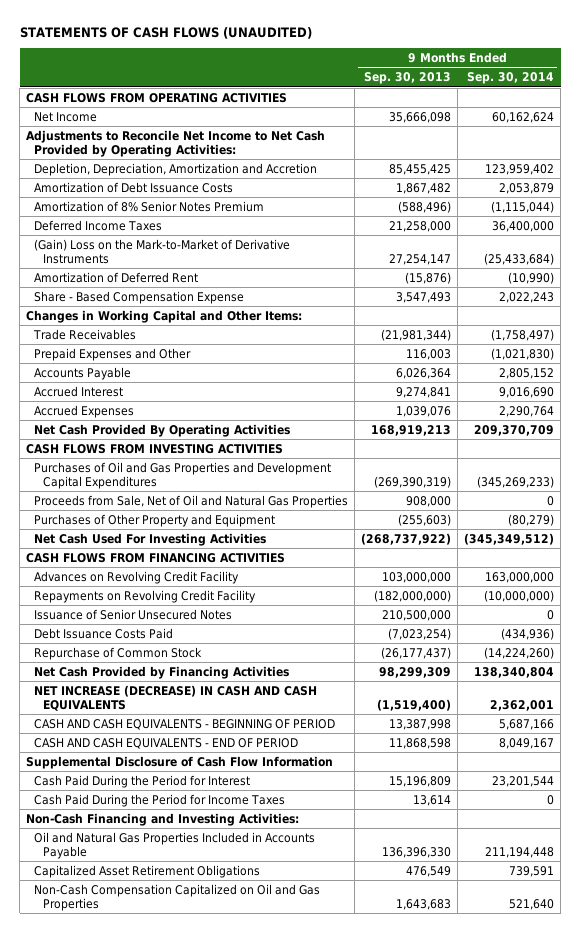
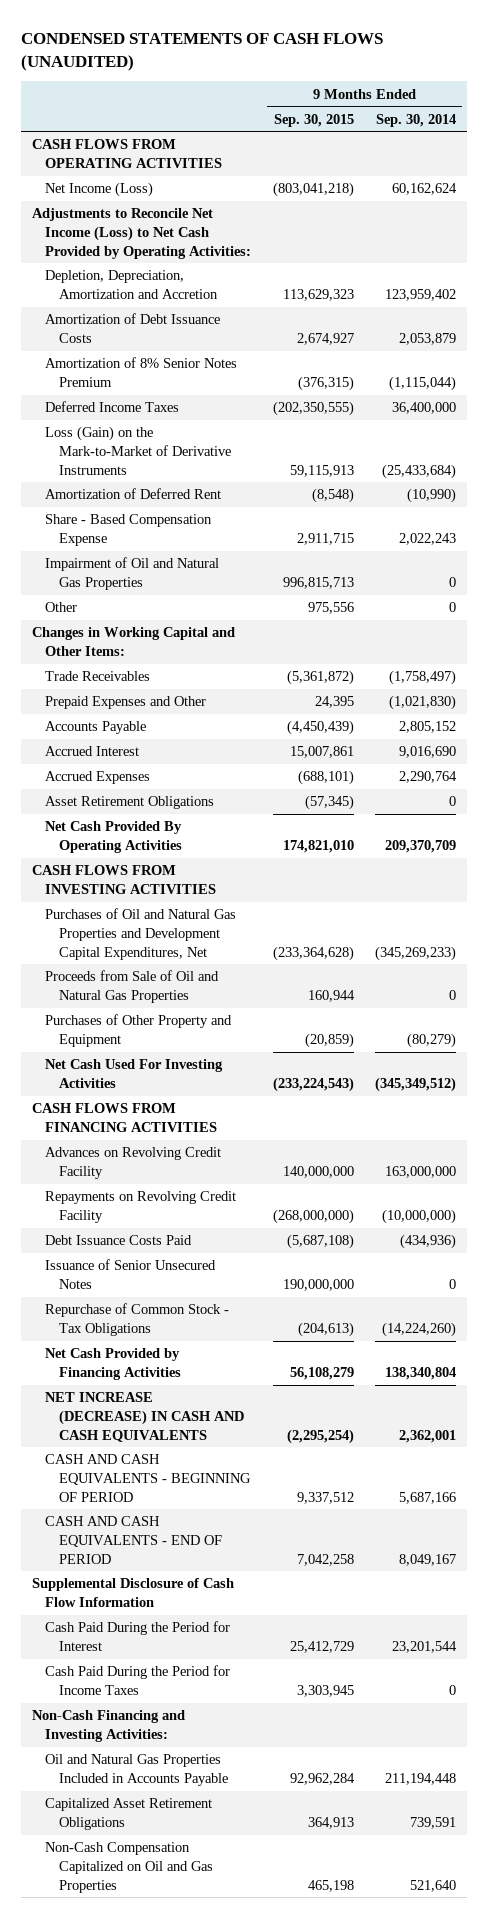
- STATEMENTS OF CASH FLOWS (UNAUDITED)
+ CONDENSED STATEMENTS OF CASH FLOWS (UNAUDITED)
- | 9 Months Ended Sep. 30, 2013 | 9 Months Ended Sep. 30, 2014
+ | 9 Months Ended Sep. 30, 2015 | 9 Months Ended Sep. 30, 2014
- Net Income | 35,666,098 | 60,162,624
- Adjustments to Reconcile Net Income to Net Cash Provided by Operating Activities:
+ Net Income (Loss) | (803,041,218) | 60,162,624
+ Adjustments to Reconcile Net Income (Loss) to Net Cash Provided by Operating Activities:
- (Gain) Loss on the Mark-to-Market of Derivative Instruments | 27,254,147 | (25,433,684)
+ Loss (Gain) on the Mark-to-Market of Derivative Instruments | 59,115,913 | (25,433,684)
+ Impairment of Oil and Natural Gas Properties | 996,815,713 | 0
+ Other | 975,556 | 0
+ Asset Retirement Obligations | (57,345) | 0
- Purchases of Oil and Gas Properties and Development Capital Expenditures | (269,390,319) | (345,269,233)
- Proceeds from Sale, Net of Oil and Natural Gas Properties | 908,000 | 0
+ Purchases of Oil and Natural Gas Properties and Development Capital Expenditures, Net | (233,364,628) | (345,269,233)
+ Proceeds from Sale of Oil and Natural Gas Properties | 160,944 | 0
- Repurchase of Common Stock | (26,177,437) | (14,224,260)
moved down: Issuance of Senior Unsecured Notes | 190,000,000 | 0
+ Repurchase of Common Stock - Tax Obligations | (204,613) | (14,224,260)

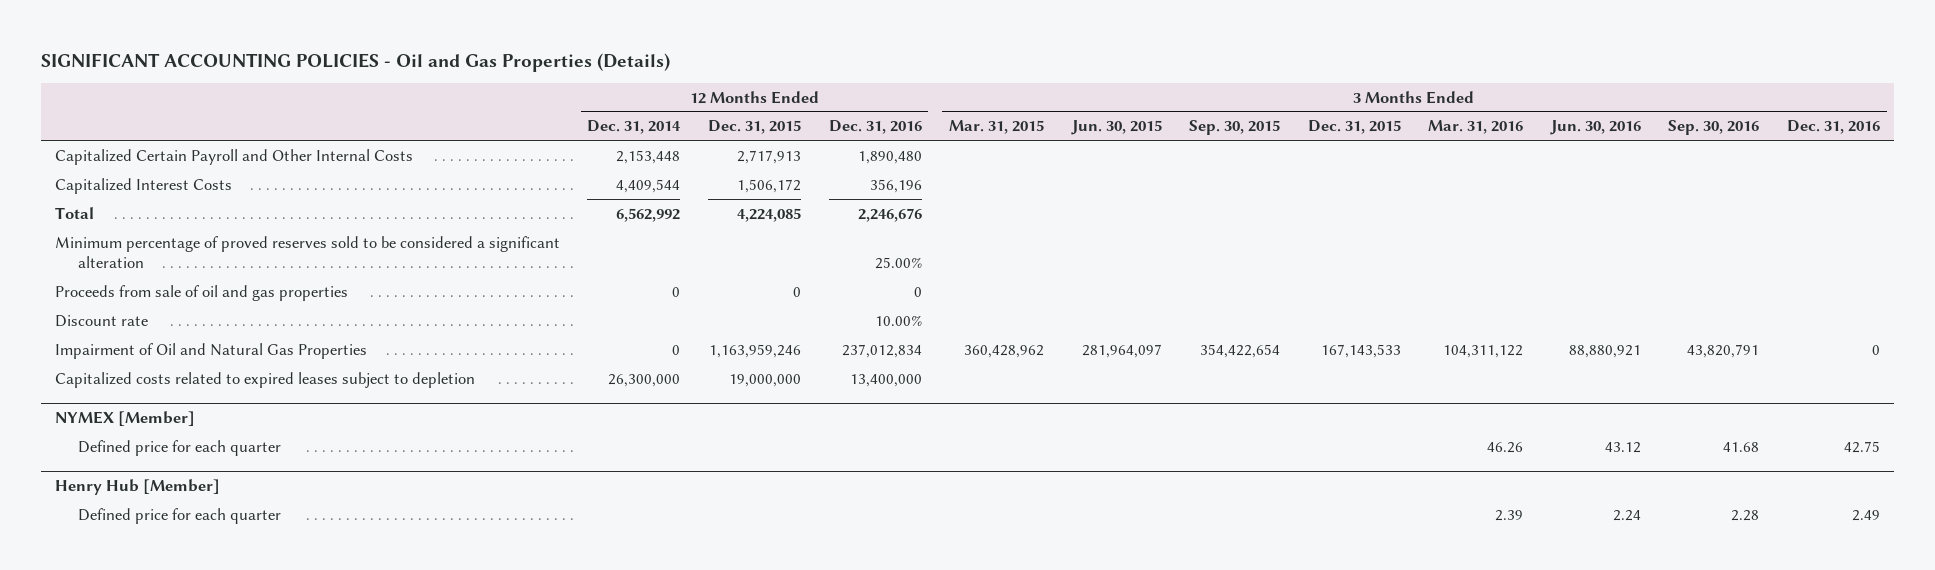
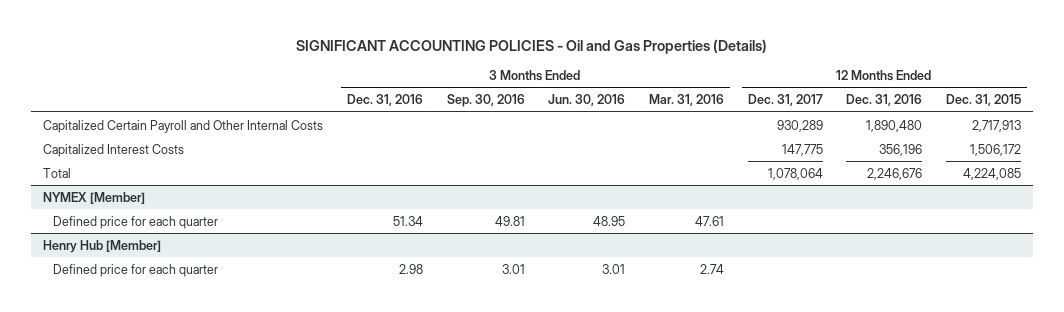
- | 12 Months Ended Dec. 31, 2014 | 12 Months Ended Dec. 31, 2015 | 12 Months Ended Dec. 31, 2016 | 3 Months Ended Mar. 31, 2015 | 3 Months Ended Jun. 30, 2015 | 3 Months Ended Sep. 30, 2015 | 3 Months Ended Dec. 31, 2015 | 3 Months Ended Mar. 31, 2016 | 3 Months Ended Jun. 30, 2016 | 3 Months Ended Sep. 30, 2016 | 3 Months Ended Dec. 31, 2016
+ | 3 Months Ended Dec. 31, 2016 | 3 Months Ended Sep. 30, 2016 | 3 Months Ended Jun. 30, 2016 | 3 Months Ended Mar. 31, 2016 | 12 Months Ended Dec. 31, 2017 | 12 Months Ended Dec. 31, 2016 | 12 Months Ended Dec. 31, 2015
- Minimum percentage of proved reserves sold to be considered a significant alteration | | | 25.00% | | | | | | | |
- Proceeds from sale of oil and gas properties | 0 | 0 | 0 | | | | | | | |
- Discount rate | | | 10.00% | | | | | | | |
- Impairment of Oil and Natural Gas Properties | 0 | 1,163,959,246 | 237,012,834 | 360,428,962 | 281,964,097 | 354,422,654 | 167,143,533 | 104,311,122 | 88,880,921 | 43,820,791 | 0
- Capitalized costs related to expired leases subject to depletion | 26,300,000 | 19,000,000 | 13,400,000 | | | | | | | |
@ NYMEX [Member]
- Defined price for each quarter | | | | | | | | 46.26 | 43.12 | 41.68 | 42.75
+ Defined price for each quarter | 51.34 | 49.81 | 48.95 | 47.61 | | |
@ Henry Hub [Member]
- Defined price for each quarter | | | | | | | | 2.39 | 2.24 | 2.28 | 2.49
+ Defined price for each quarter | 2.98 | 3.01 | 3.01 | 2.74 | | |

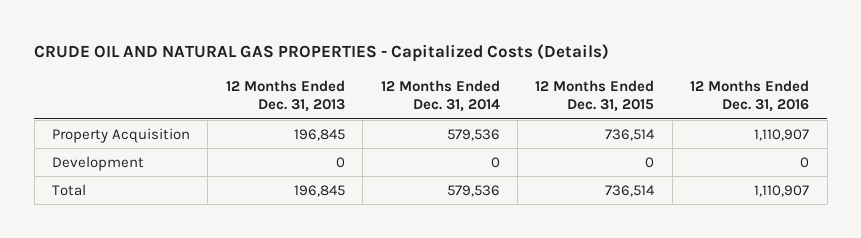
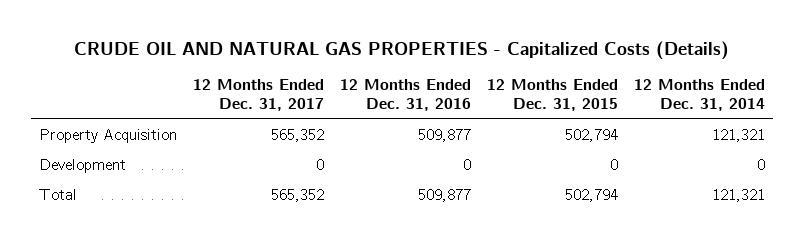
- | 12 Months Ended Dec. 31, 2013 | 12 Months Ended Dec. 31, 2014 | 12 Months Ended Dec. 31, 2015 | 12 Months Ended Dec. 31, 2016
+ | 12 Months Ended Dec. 31, 2017 | 12 Months Ended Dec. 31, 2016 | 12 Months Ended Dec. 31, 2015 | 12 Months Ended Dec. 31, 2014
- Property Acquisition | 196,845 | 579,536 | 736,514 | 1,110,907
+ Property Acquisition | 565,352 | 509,877 | 502,794 | 121,321
- Total | 196,845 | 579,536 | 736,514 | 1,110,907
+ Total | 565,352 | 509,877 | 502,794 | 121,321

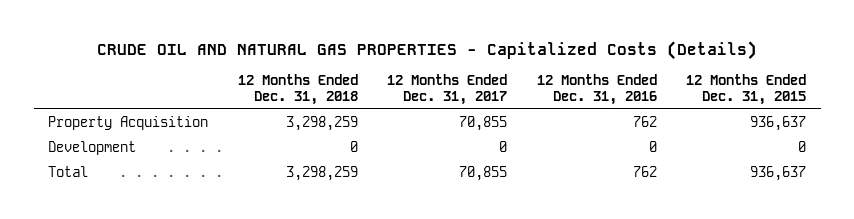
- | 12 Months Ended Dec. 31, 2017 | 12 Months Ended Dec. 31, 2016 | 12 Months Ended Dec. 31, 2015 | 12 Months Ended Dec. 31, 2014
+ | 12 Months Ended Dec. 31, 2018 | 12 Months Ended Dec. 31, 2017 | 12 Months Ended Dec. 31, 2016 | 12 Months Ended Dec. 31, 2015
- Property Acquisition | 565,352 | 509,877 | 502,794 | 121,321
+ Property Acquisition | 3,298,259 | 70,855 | 762 | 936,637
- Total | 565,352 | 509,877 | 502,794 | 121,321
+ Total | 3,298,259 | 70,855 | 762 | 936,637

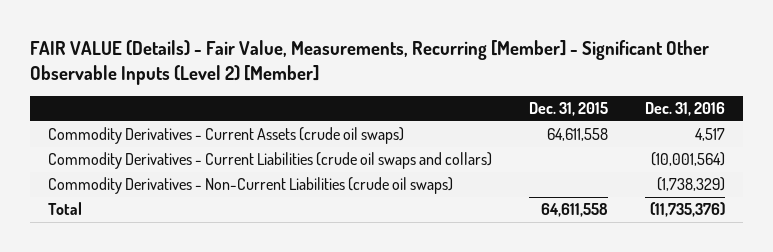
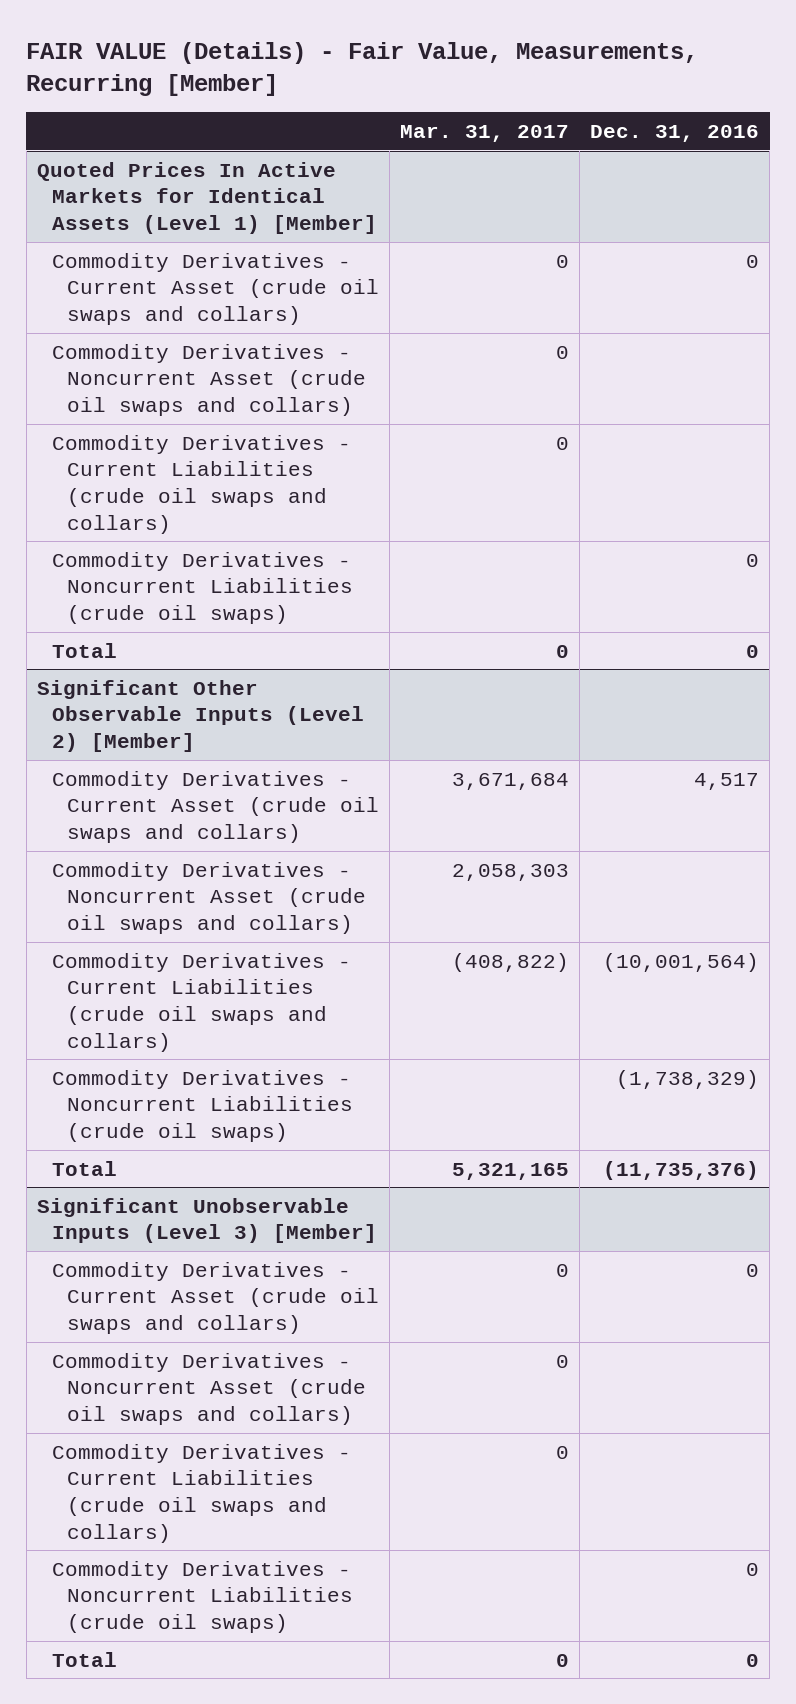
- FAIR VALUE (Details) - Fair Value, Measurements, Recurring [Member] - Significant Other Observable Inputs (Level 2) [Member]
+ FAIR VALUE (Details) - Fair Value, Measurements, Recurring [Member]
- | Dec. 31, 2015 | Dec. 31, 2016
+ | Mar. 31, 2017 | Dec. 31, 2016
- Commodity Derivatives - Current Assets (crude oil swaps) | 64,611,558 | 4,517
+ Quoted Prices In Active Markets for Identical Assets (Level 1) [Member]
+ Commodity Derivatives - Current Asset (crude oil swaps and collars) | 0 | 0
+ Commodity Derivatives - Noncurrent Asset (crude oil swaps and collars) | 0 |
+ Commodity Derivatives - Current Liabilities (crude oil swaps and collars) | 0 |
+ Commodity Derivatives - Noncurrent Liabilities (crude oil swaps) | | 0
+ Total | 0 | 0
+ Significant Other Observable Inputs (Level 2) [Member]
+ Commodity Derivatives - Current Asset (crude oil swaps and collars) | 3,671,684 | 4,517
+ Commodity Derivatives - Noncurrent Asset (crude oil swaps and collars) | 2,058,303 |
- Commodity Derivatives - Non-Current Liabilities (crude oil swaps) | | (1,738,329)
+ Commodity Derivatives - Noncurrent Liabilities (crude oil swaps) | | (1,738,329)
+ Significant Unobservable Inputs (Level 3) [Member]
+ Commodity Derivatives - Current Asset (crude oil swaps and collars) | 0 | 0
+ Commodity Derivatives - Noncurrent Asset (crude oil swaps and collars) | 0 |
+ Commodity Derivatives - Current Liabilities (crude oil swaps and collars) | 0 |
+ Commodity Derivatives - Noncurrent Liabilities (crude oil swaps) | | 0
+ Total | 0 | 0

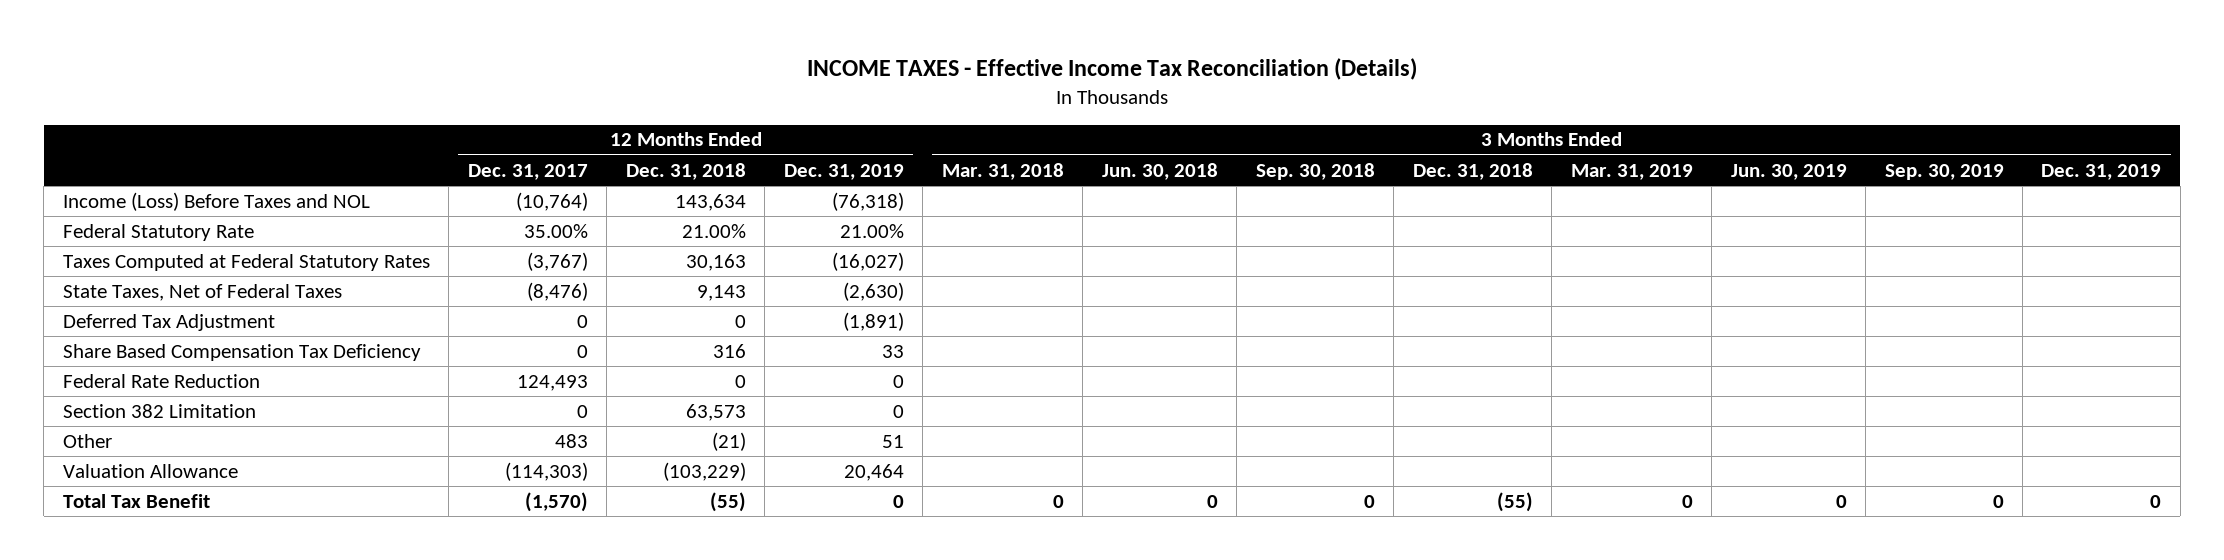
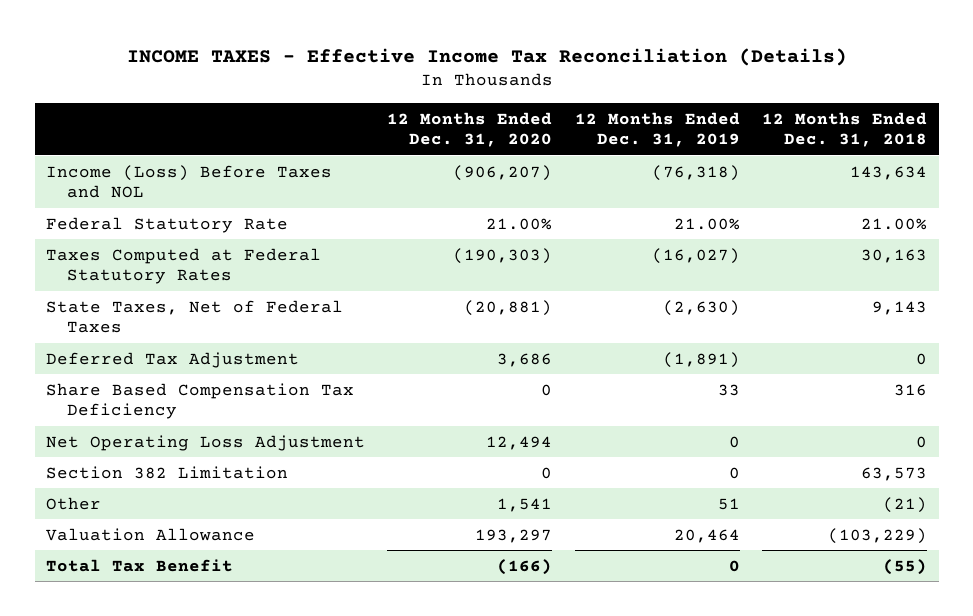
- | 12 Months Ended Dec. 31, 2017 | 12 Months Ended Dec. 31, 2018 | 12 Months Ended Dec. 31, 2019 | 3 Months Ended Mar. 31, 2018 | 3 Months Ended Jun. 30, 2018 | 3 Months Ended Sep. 30, 2018 | 3 Months Ended Dec. 31, 2018 | 3 Months Ended Mar. 31, 2019 | 3 Months Ended Jun. 30, 2019 | 3 Months Ended Sep. 30, 2019 | 3 Months Ended Dec. 31, 2019
+ | 12 Months Ended Dec. 31, 2020 | 12 Months Ended Dec. 31, 2019 | 12 Months Ended Dec. 31, 2018
- Federal Rate Reduction | 124,493 | 0 | 0 | | | | | | | |
+ Net Operating Loss Adjustment | 12,494 | 0 | 0

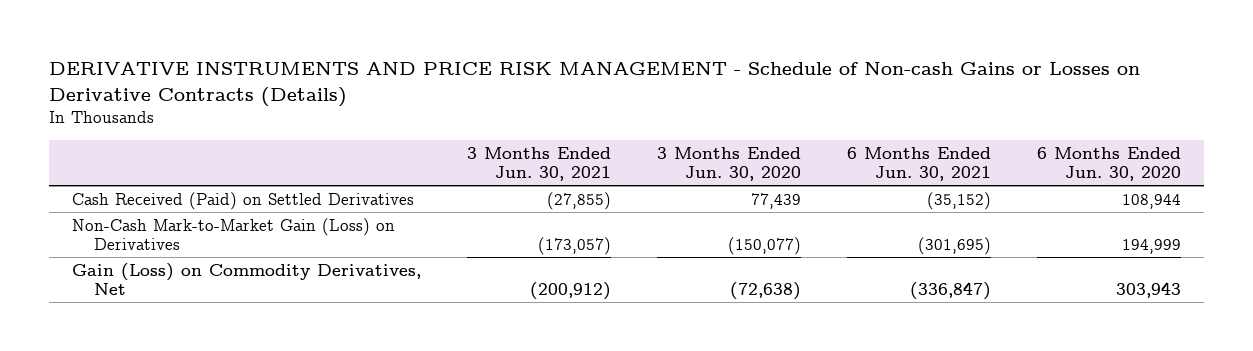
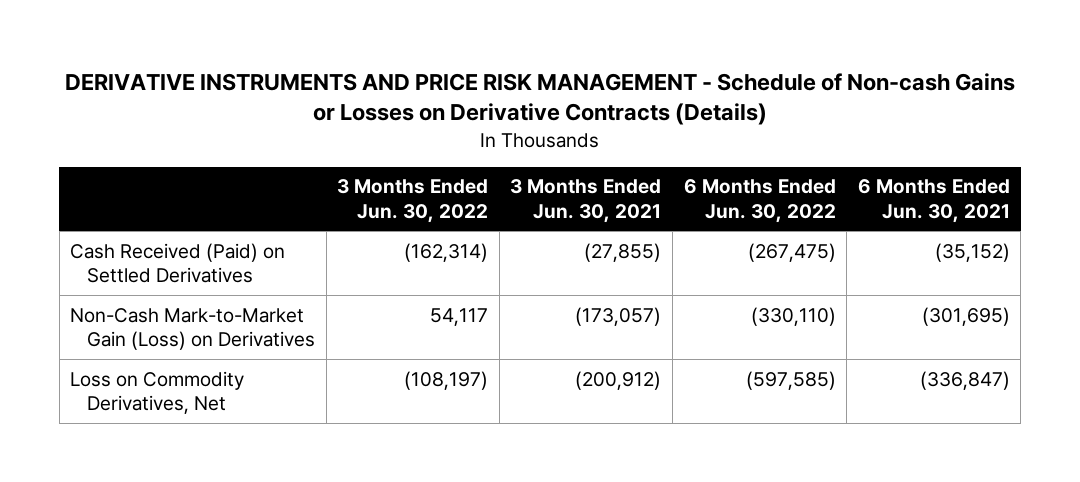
- | 3 Months Ended Jun. 30, 2021 | 3 Months Ended Jun. 30, 2020 | 6 Months Ended Jun. 30, 2021 | 6 Months Ended Jun. 30, 2020
+ | 3 Months Ended Jun. 30, 2022 | 3 Months Ended Jun. 30, 2021 | 6 Months Ended Jun. 30, 2022 | 6 Months Ended Jun. 30, 2021
- Gain (Loss) on Commodity Derivatives, Net | (200,912) | (72,638) | (336,847) | 303,943
+ Loss on Commodity Derivatives, Net | (108,197) | (200,912) | (597,585) | (336,847)

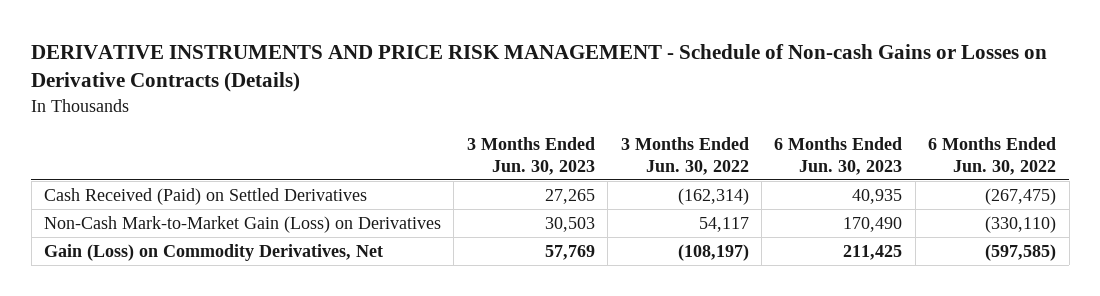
- | 3 Months Ended Jun. 30, 2022 | 3 Months Ended Jun. 30, 2021 | 6 Months Ended Jun. 30, 2022 | 6 Months Ended Jun. 30, 2021
+ | 3 Months Ended Jun. 30, 2023 | 3 Months Ended Jun. 30, 2022 | 6 Months Ended Jun. 30, 2023 | 6 Months Ended Jun. 30, 2022
- Loss on Commodity Derivatives, Net | (108,197) | (200,912) | (597,585) | (336,847)
+ Gain (Loss) on Commodity Derivatives, Net | 57,769 | (108,197) | 211,425 | (597,585)

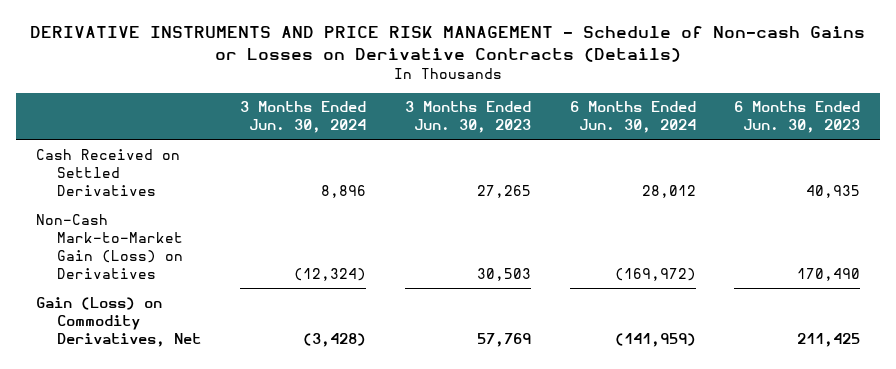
- | 3 Months Ended Jun. 30, 2023 | 3 Months Ended Jun. 30, 2022 | 6 Months Ended Jun. 30, 2023 | 6 Months Ended Jun. 30, 2022
+ | 3 Months Ended Jun. 30, 2024 | 3 Months Ended Jun. 30, 2023 | 6 Months Ended Jun. 30, 2024 | 6 Months Ended Jun. 30, 2023
- Cash Received (Paid) on Settled Derivatives | 27,265 | (162,314) | 40,935 | (267,475)
+ Cash Received on Settled Derivatives | 8,896 | 27,265 | 28,012 | 40,935

